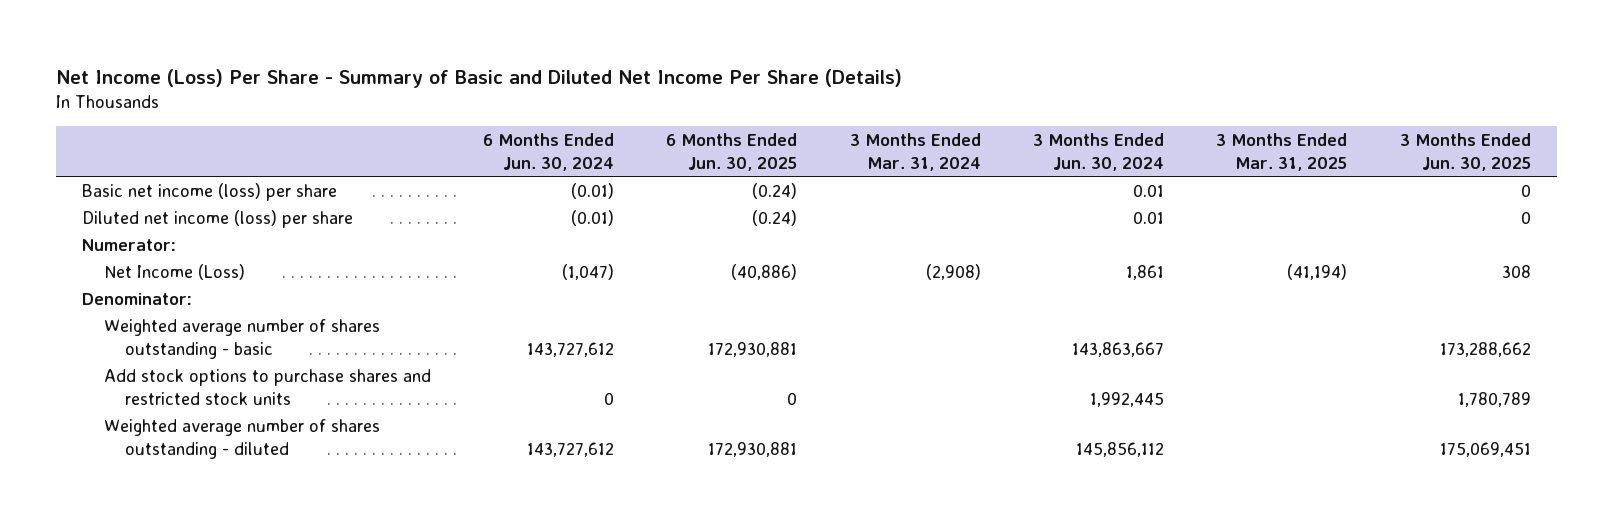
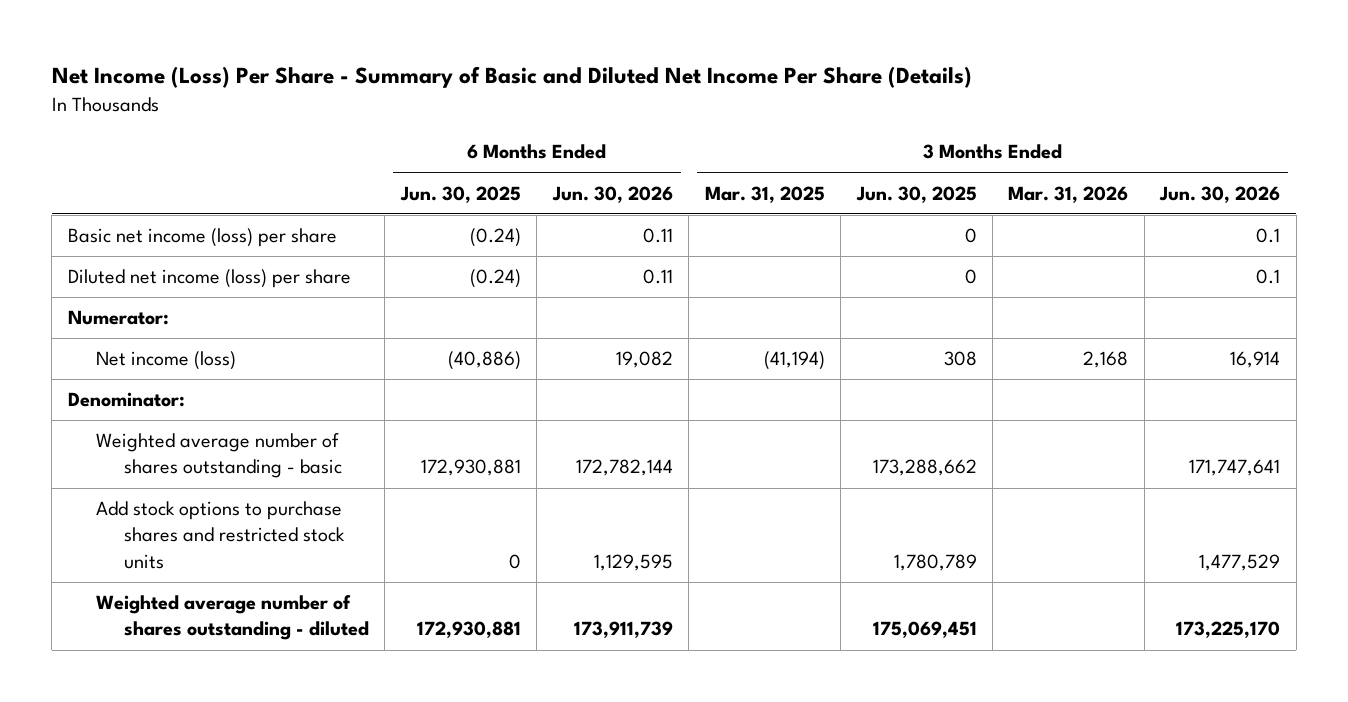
- | 6 Months Ended Jun. 30, 2024 | 6 Months Ended Jun. 30, 2025 | 3 Months Ended Mar. 31, 2024 | 3 Months Ended Jun. 30, 2024 | 3 Months Ended Mar. 31, 2025 | 3 Months Ended Jun. 30, 2025
+ | 6 Months Ended Jun. 30, 2025 | 6 Months Ended Jun. 30, 2026 | 3 Months Ended Mar. 31, 2025 | 3 Months Ended Jun. 30, 2025 | 3 Months Ended Mar. 31, 2026 | 3 Months Ended Jun. 30, 2026
- Net Income (Loss) | (1,047) | (40,886) | (2,908) | 1,861 | (41,194) | 308
+ Net income (loss) | (40,886) | 19,082 | (41,194) | 308 | 2,168 | 16,914

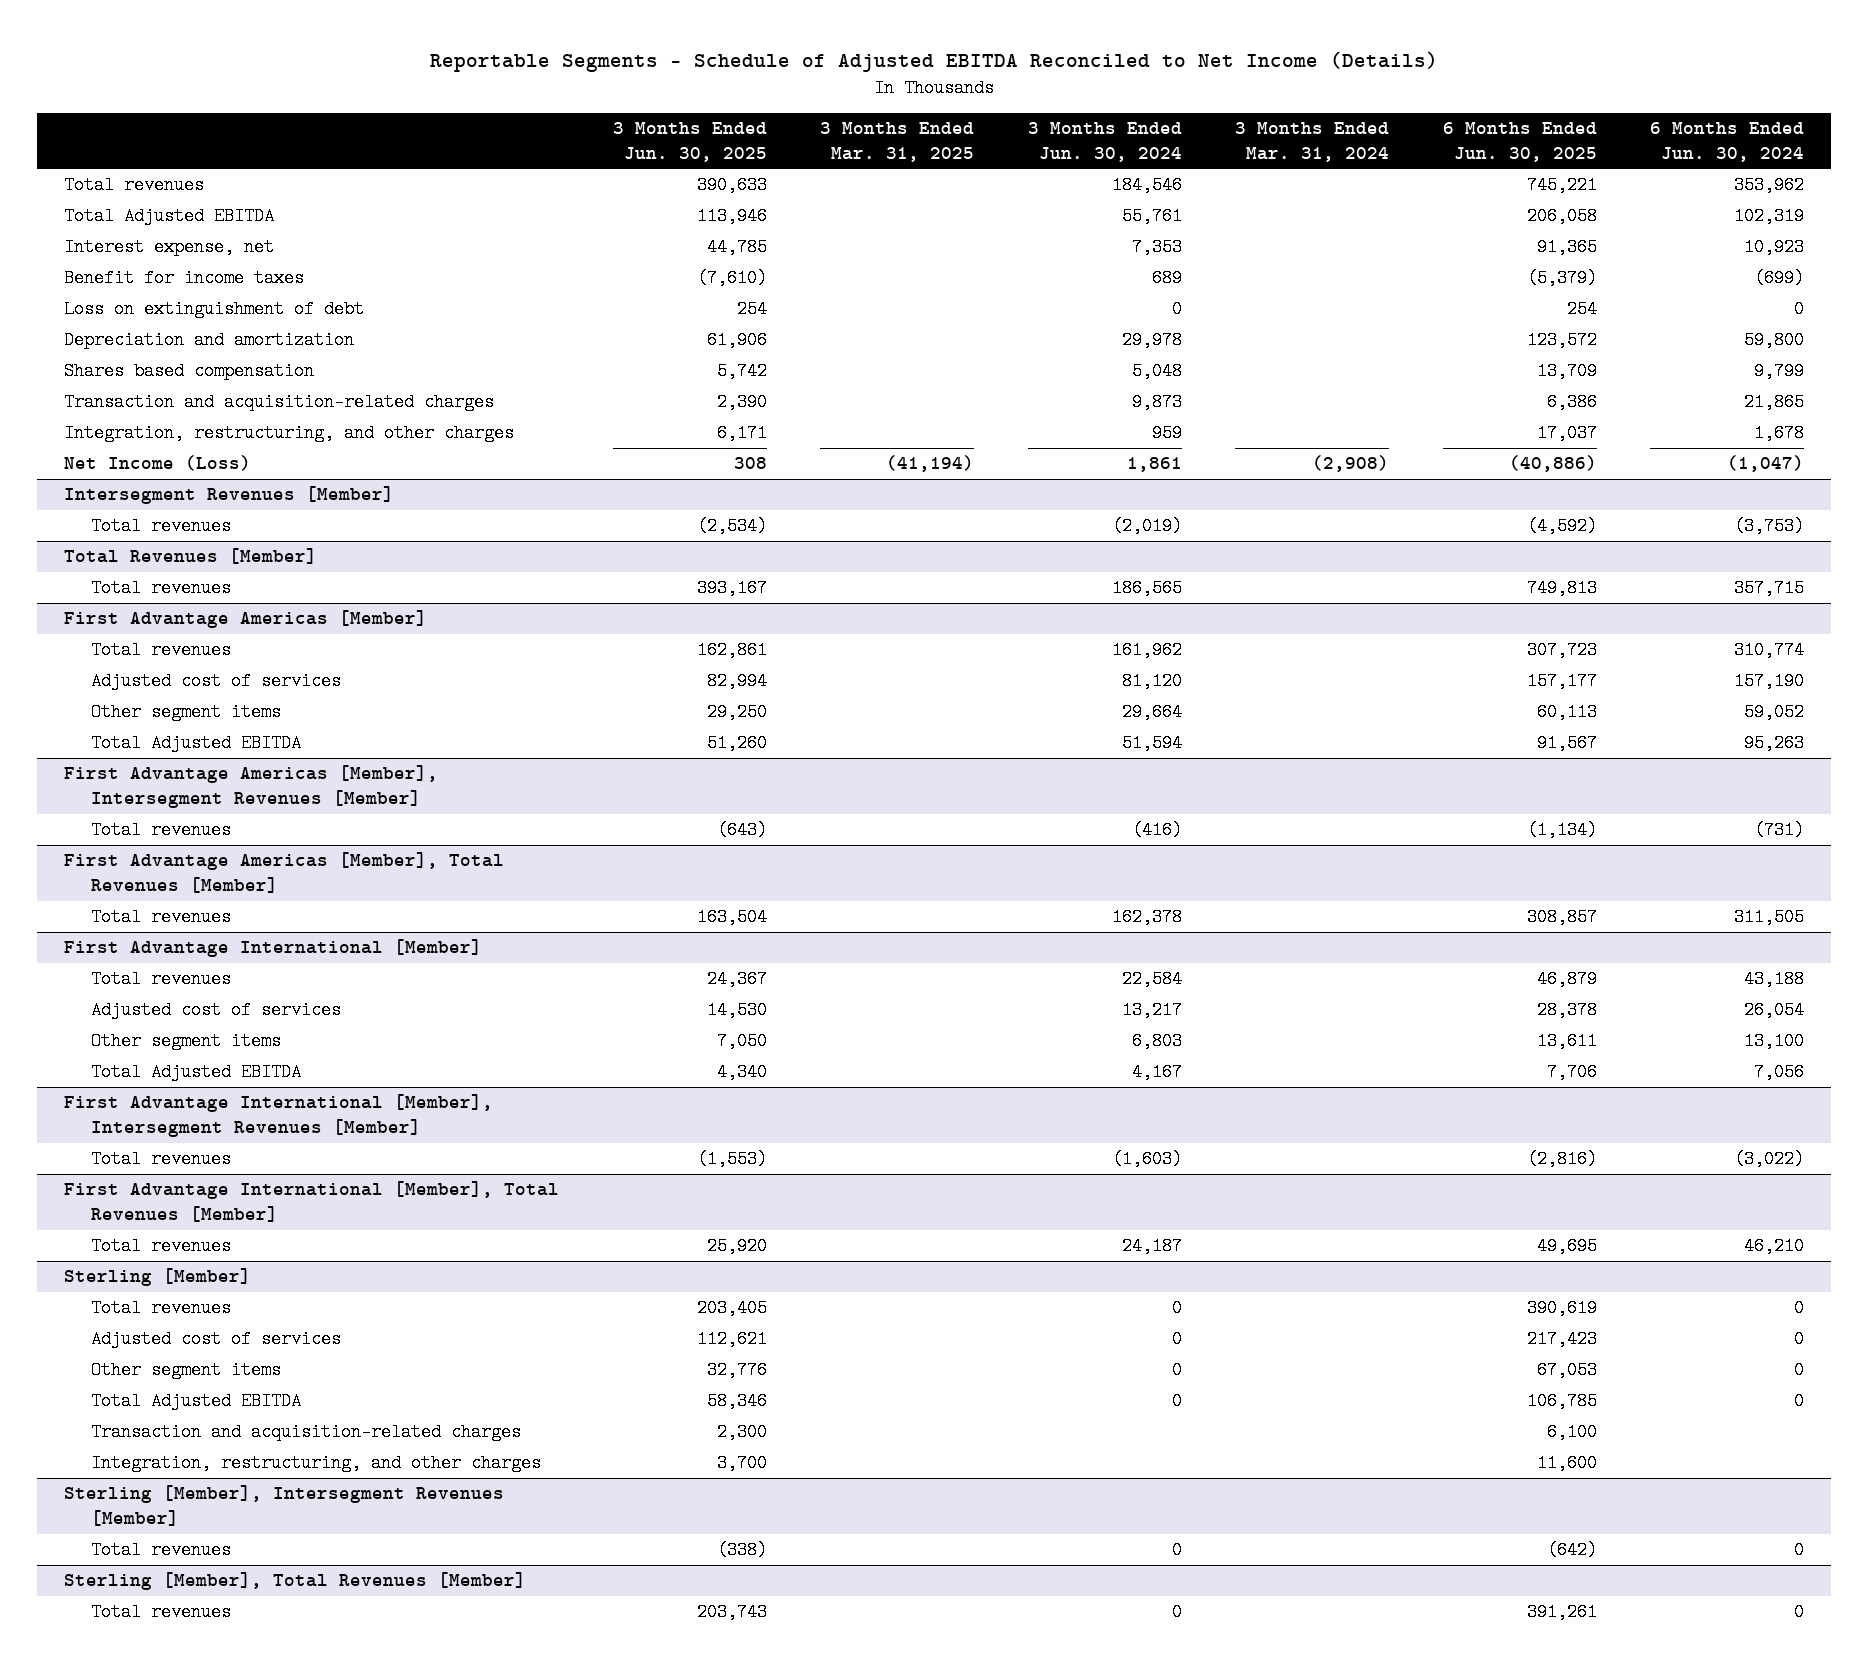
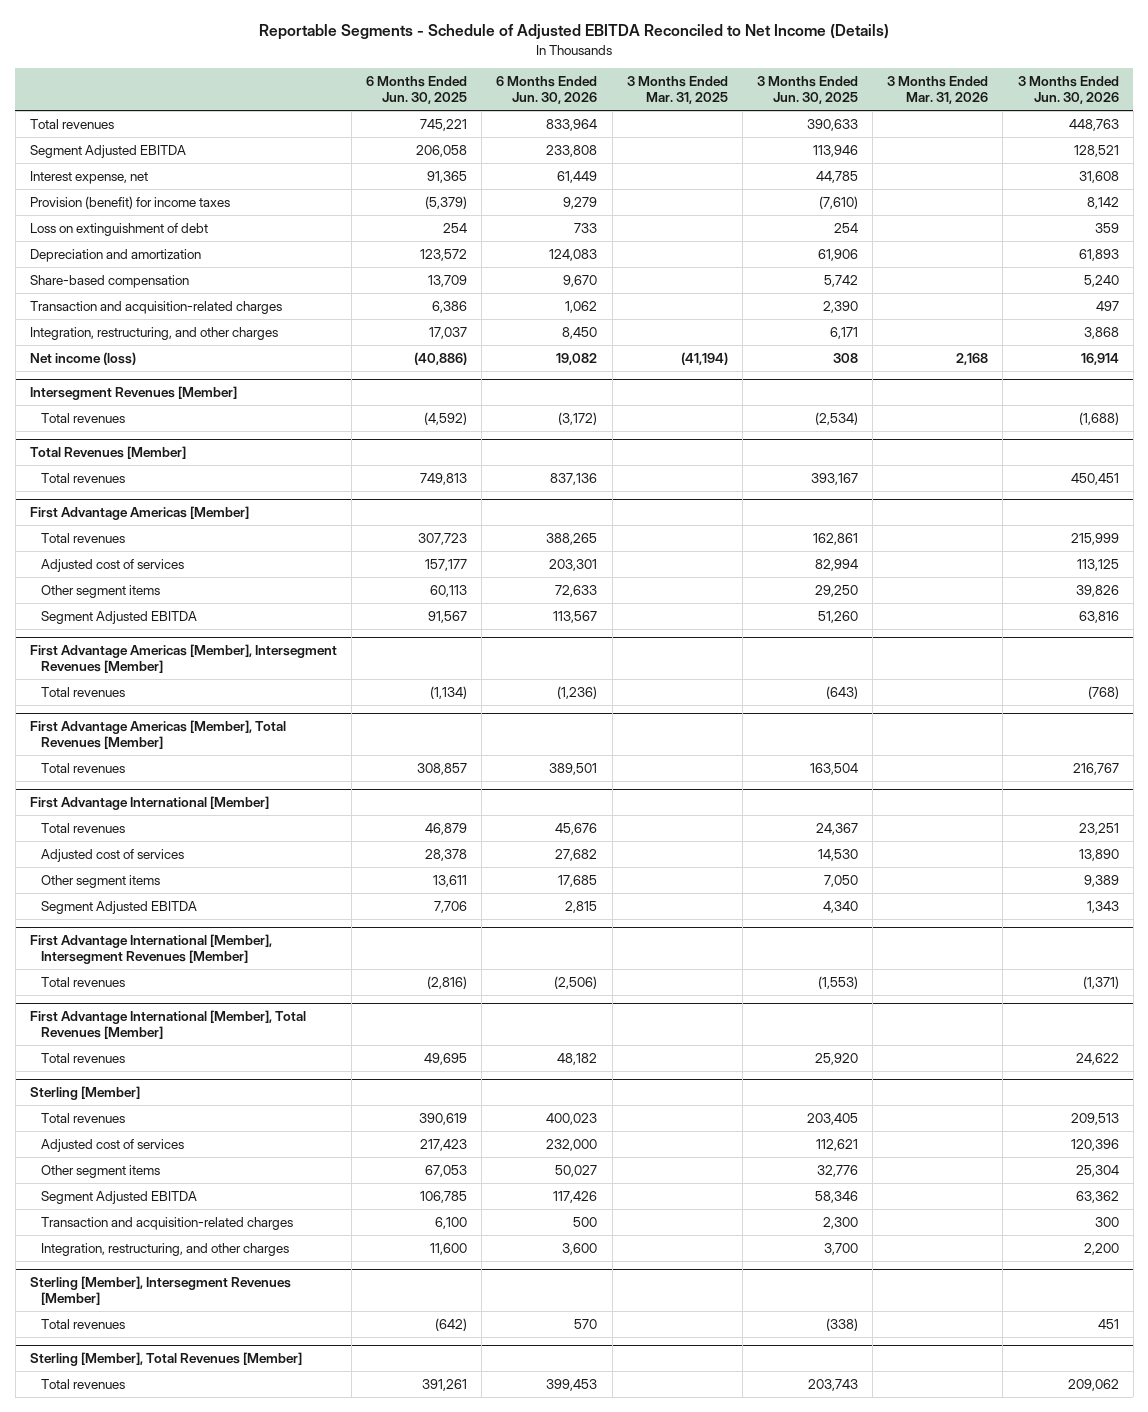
- | 3 Months Ended Jun. 30, 2025 | 3 Months Ended Mar. 31, 2025 | 3 Months Ended Jun. 30, 2024 | 3 Months Ended Mar. 31, 2024 | 6 Months Ended Jun. 30, 2025 | 6 Months Ended Jun. 30, 2024
+ | 6 Months Ended Jun. 30, 2025 | 6 Months Ended Jun. 30, 2026 | 3 Months Ended Mar. 31, 2025 | 3 Months Ended Jun. 30, 2025 | 3 Months Ended Mar. 31, 2026 | 3 Months Ended Jun. 30, 2026
- Total Adjusted EBITDA | 113,946 | | 55,761 | | 206,058 | 102,319
+ Segment Adjusted EBITDA | 206,058 | 233,808 | | 113,946 | | 128,521
- Benefit for income taxes | (7,610) | | 689 | | (5,379) | (699)
+ Provision (benefit) for income taxes | (5,379) | 9,279 | | (7,610) | | 8,142
- Shares based compensation | 5,742 | | 5,048 | | 13,709 | 9,799
+ Share-based compensation | 13,709 | 9,670 | | 5,742 | | 5,240
- Net Income (Loss) | 308 | (41,194) | 1,861 | (2,908) | (40,886) | (1,047)
+ Net income (loss) | (40,886) | 19,082 | (41,194) | 308 | 2,168 | 16,914
@ First Advantage Americas [Member]
- Total Adjusted EBITDA | 51,260 | | 51,594 | | 91,567 | 95,263
+ Segment Adjusted EBITDA | 91,567 | 113,567 | | 51,260 | | 63,816
@ First Advantage International [Member]
- Total Adjusted EBITDA | 4,340 | | 4,167 | | 7,706 | 7,056
+ Segment Adjusted EBITDA | 7,706 | 2,815 | | 4,340 | | 1,343
@ Sterling [Member]
- Total Adjusted EBITDA | 58,346 | | 0 | | 106,785 | 0
+ Segment Adjusted EBITDA | 106,785 | 117,426 | | 58,346 | | 63,362

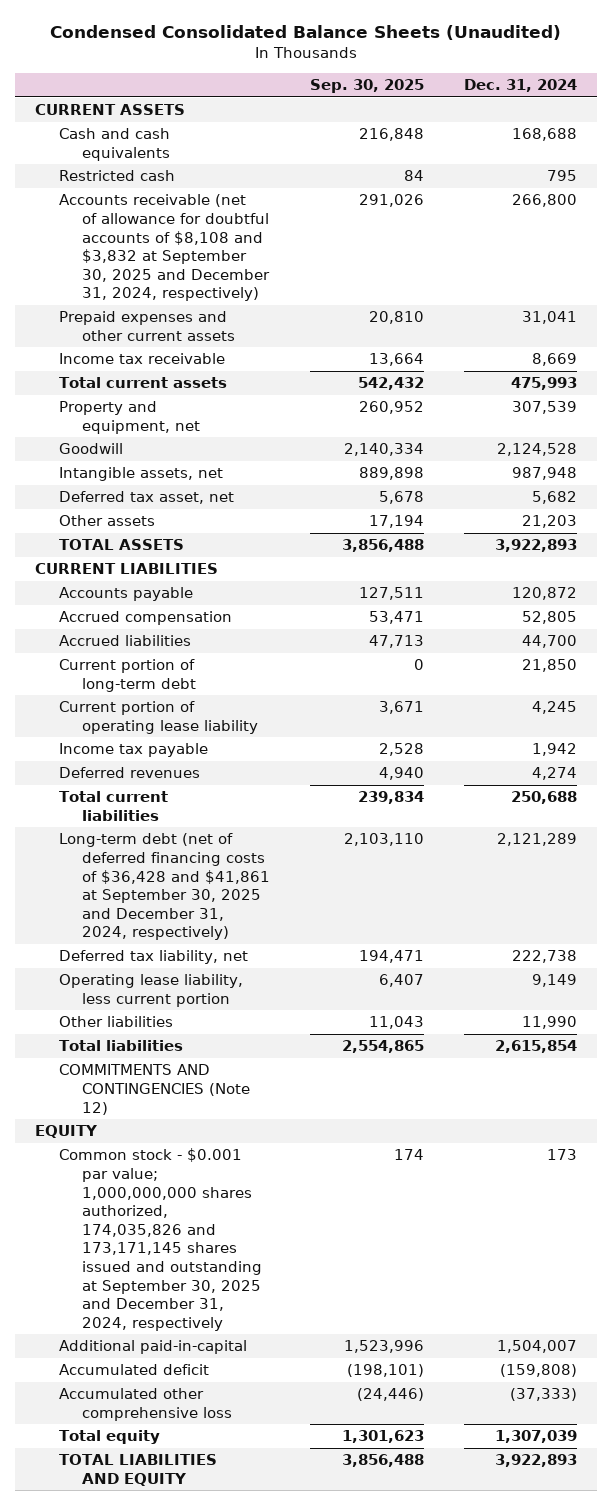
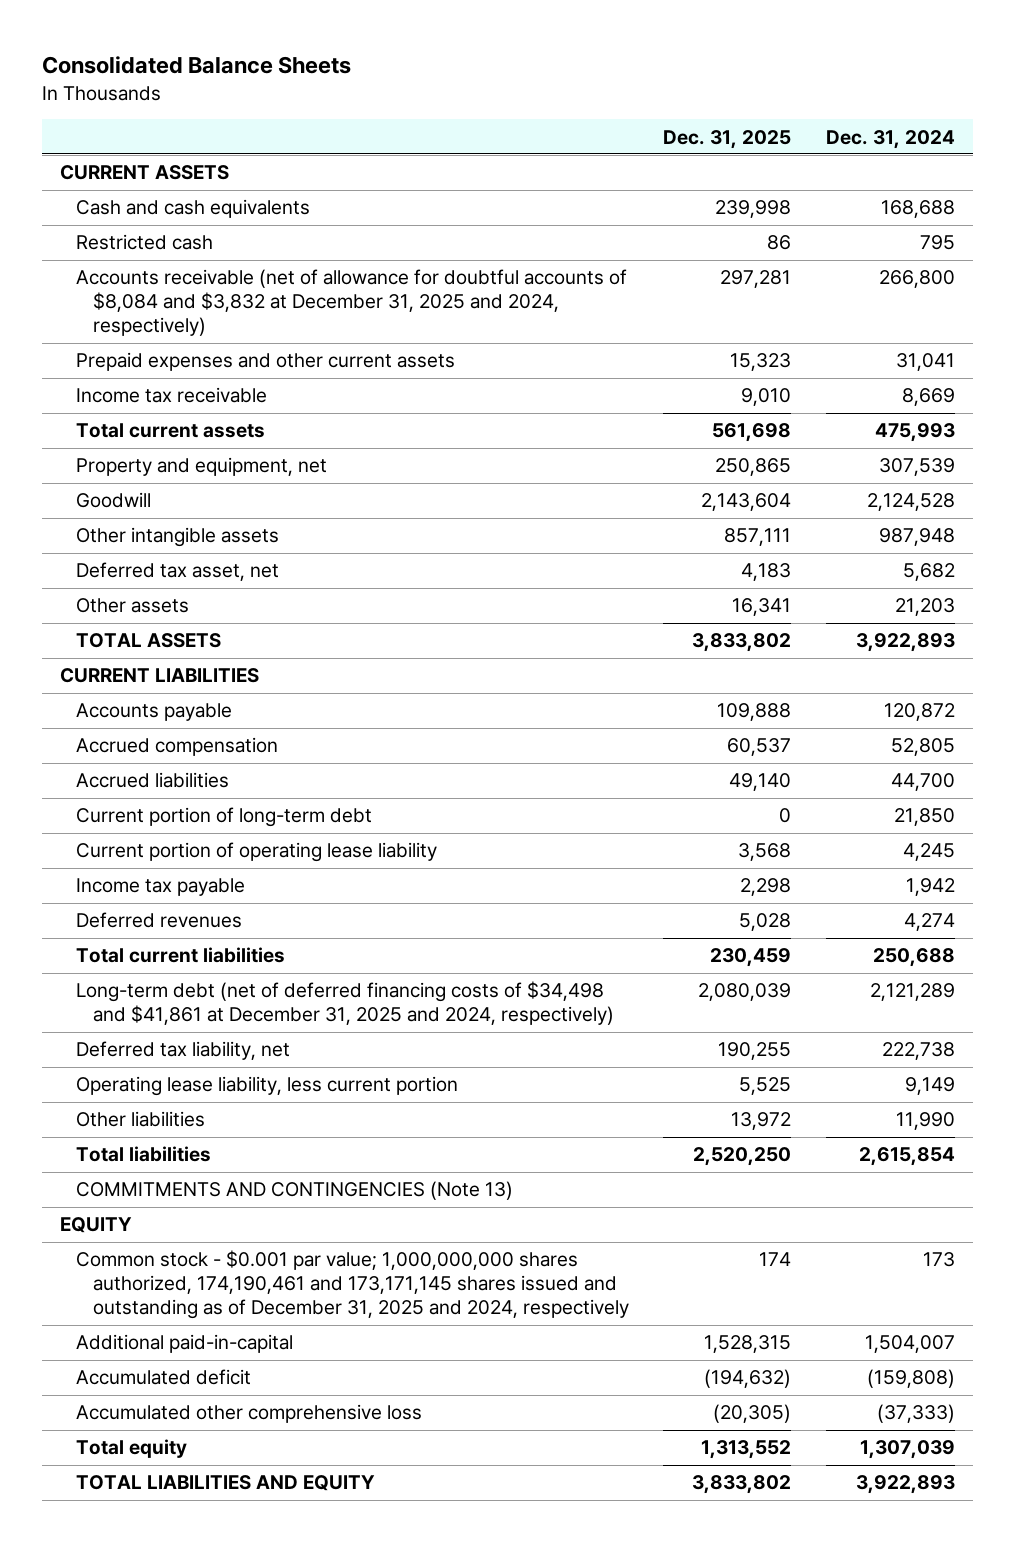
- Condensed Consolidated Balance Sheets (Unaudited)
+ Consolidated Balance Sheets
- | Sep. 30, 2025 | Dec. 31, 2024
+ | Dec. 31, 2025 | Dec. 31, 2024
- Accounts receivable (net of allowance for doubtful accounts of $8,108 and $3,832 at September 30, 2025 and December 31, 2024, respectively) | 291,026 | 266,800
+ Accounts receivable (net of allowance for doubtful accounts of $8,084 and $3,832 at December 31, 2025 and 2024, respectively) | 297,281 | 266,800
- Intangible assets, net | 889,898 | 987,948
+ Other intangible assets | 857,111 | 987,948
- Long-term debt (net of deferred financing costs of $36,428 and $41,861 at September 30, 2025 and December 31, 2024, respectively) | 2,103,110 | 2,121,289
+ Long-term debt (net of deferred financing costs of $34,498 and $41,861 at December 31, 2025 and 2024, respectively) | 2,080,039 | 2,121,289
- COMMITMENTS AND CONTINGENCIES (Note 12)
+ COMMITMENTS AND CONTINGENCIES (Note 13)
- Common stock - $0.001 par value; 1,000,000,000 shares authorized, 174,035,826 and 173,171,145 shares issued and outstanding at September 30, 2025 and December 31, 2024, respectively | 174 | 173
+ Common stock - $0.001 par value; 1,000,000,000 shares authorized, 174,190,461 and 173,171,145 shares issued and outstanding as of December 31, 2025 and 2024, respectively | 174 | 173

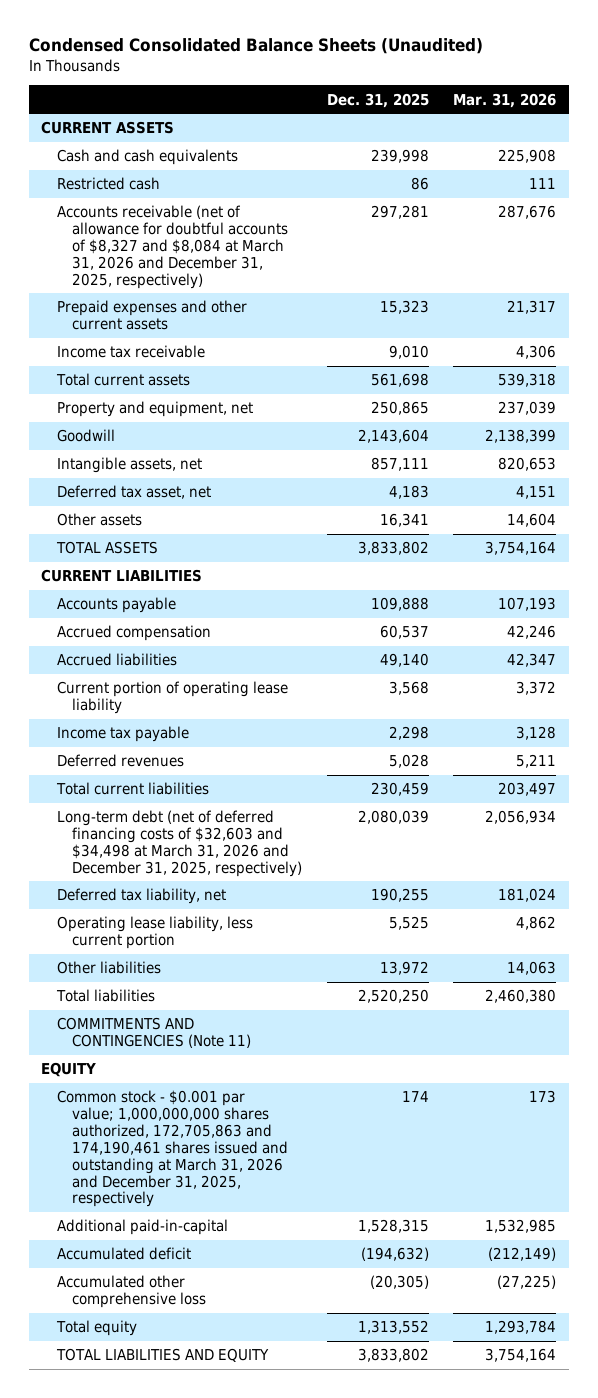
- Consolidated Balance Sheets
+ Condensed Consolidated Balance Sheets (Unaudited)
- | Dec. 31, 2025 | Dec. 31, 2024
+ | Dec. 31, 2025 | Mar. 31, 2026
- Accounts receivable (net of allowance for doubtful accounts of $8,084 and $3,832 at December 31, 2025 and 2024, respectively) | 297,281 | 266,800
+ Accounts receivable (net of allowance for doubtful accounts of $8,327 and $8,084 at March 31, 2026 and December 31, 2025, respectively) | 297,281 | 287,676
- Other intangible assets | 857,111 | 987,948
+ Intangible assets, net | 857,111 | 820,653
- Current portion of long-term debt | 0 | 21,850
- Long-term debt (net of deferred financing costs of $34,498 and $41,861 at December 31, 2025 and 2024, respectively) | 2,080,039 | 2,121,289
+ Long-term debt (net of deferred financing costs of $32,603 and $34,498 at March 31, 2026 and December 31, 2025, respectively) | 2,080,039 | 2,056,934
- COMMITMENTS AND CONTINGENCIES (Note 13)
+ COMMITMENTS AND CONTINGENCIES (Note 11)
- Common stock - $0.001 par value; 1,000,000,000 shares authorized, 174,190,461 and 173,171,145 shares issued and outstanding as of December 31, 2025 and 2024, respectively | 174 | 173
+ Common stock - $0.001 par value; 1,000,000,000 shares authorized, 172,705,863 and 174,190,461 shares issued and outstanding at March 31, 2026 and December 31, 2025, respectively | 174 | 173

